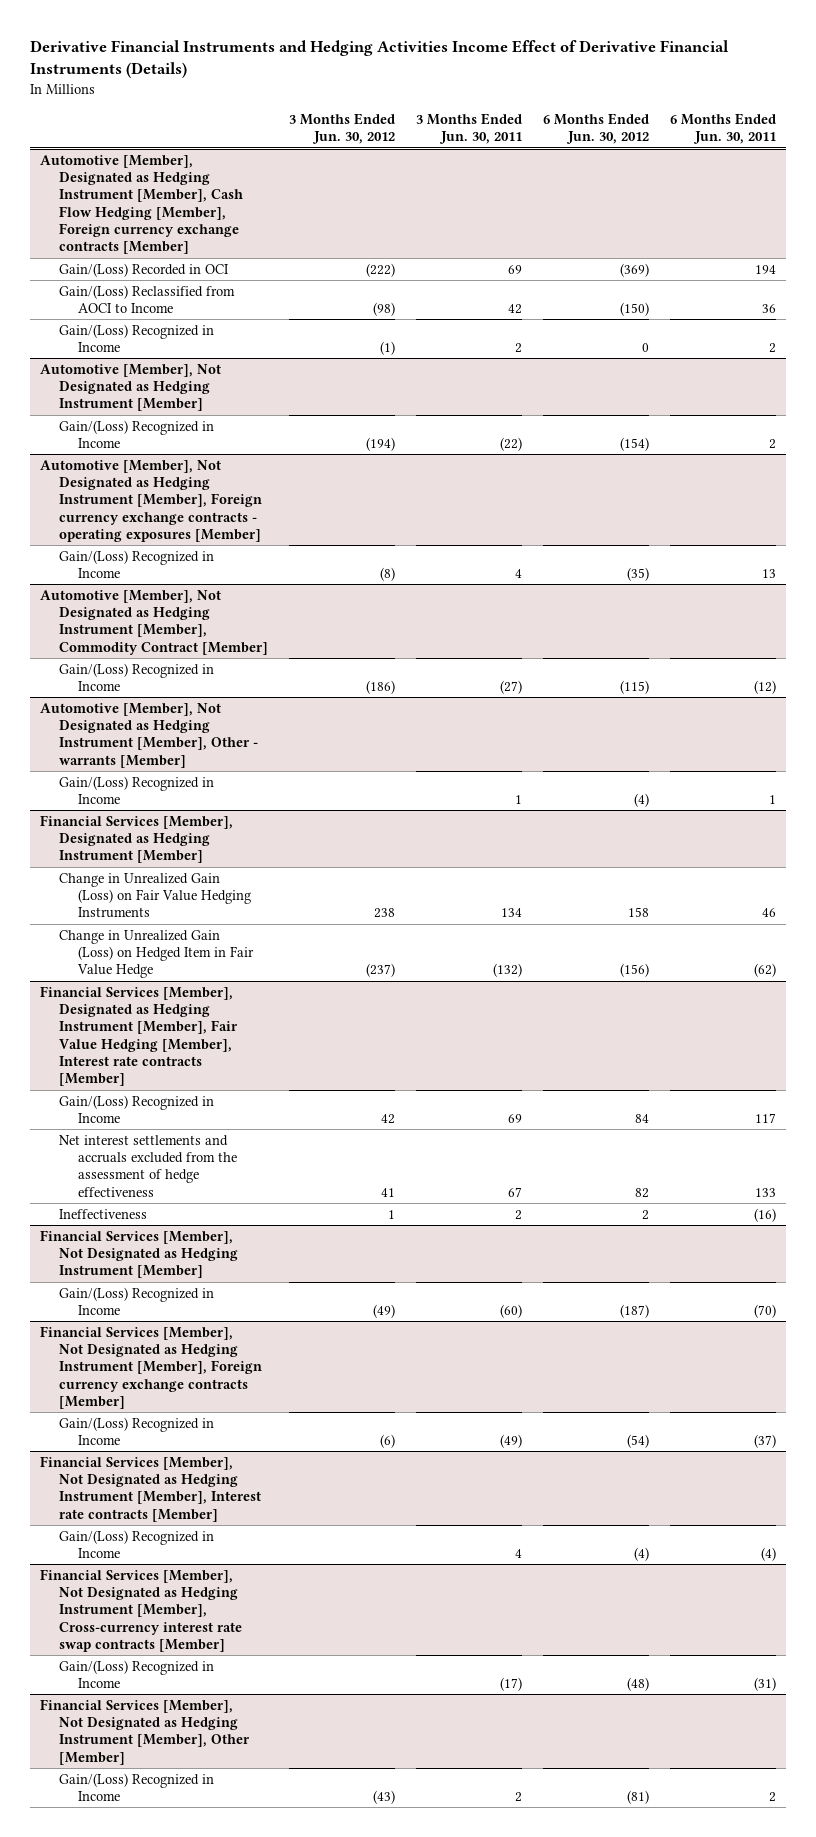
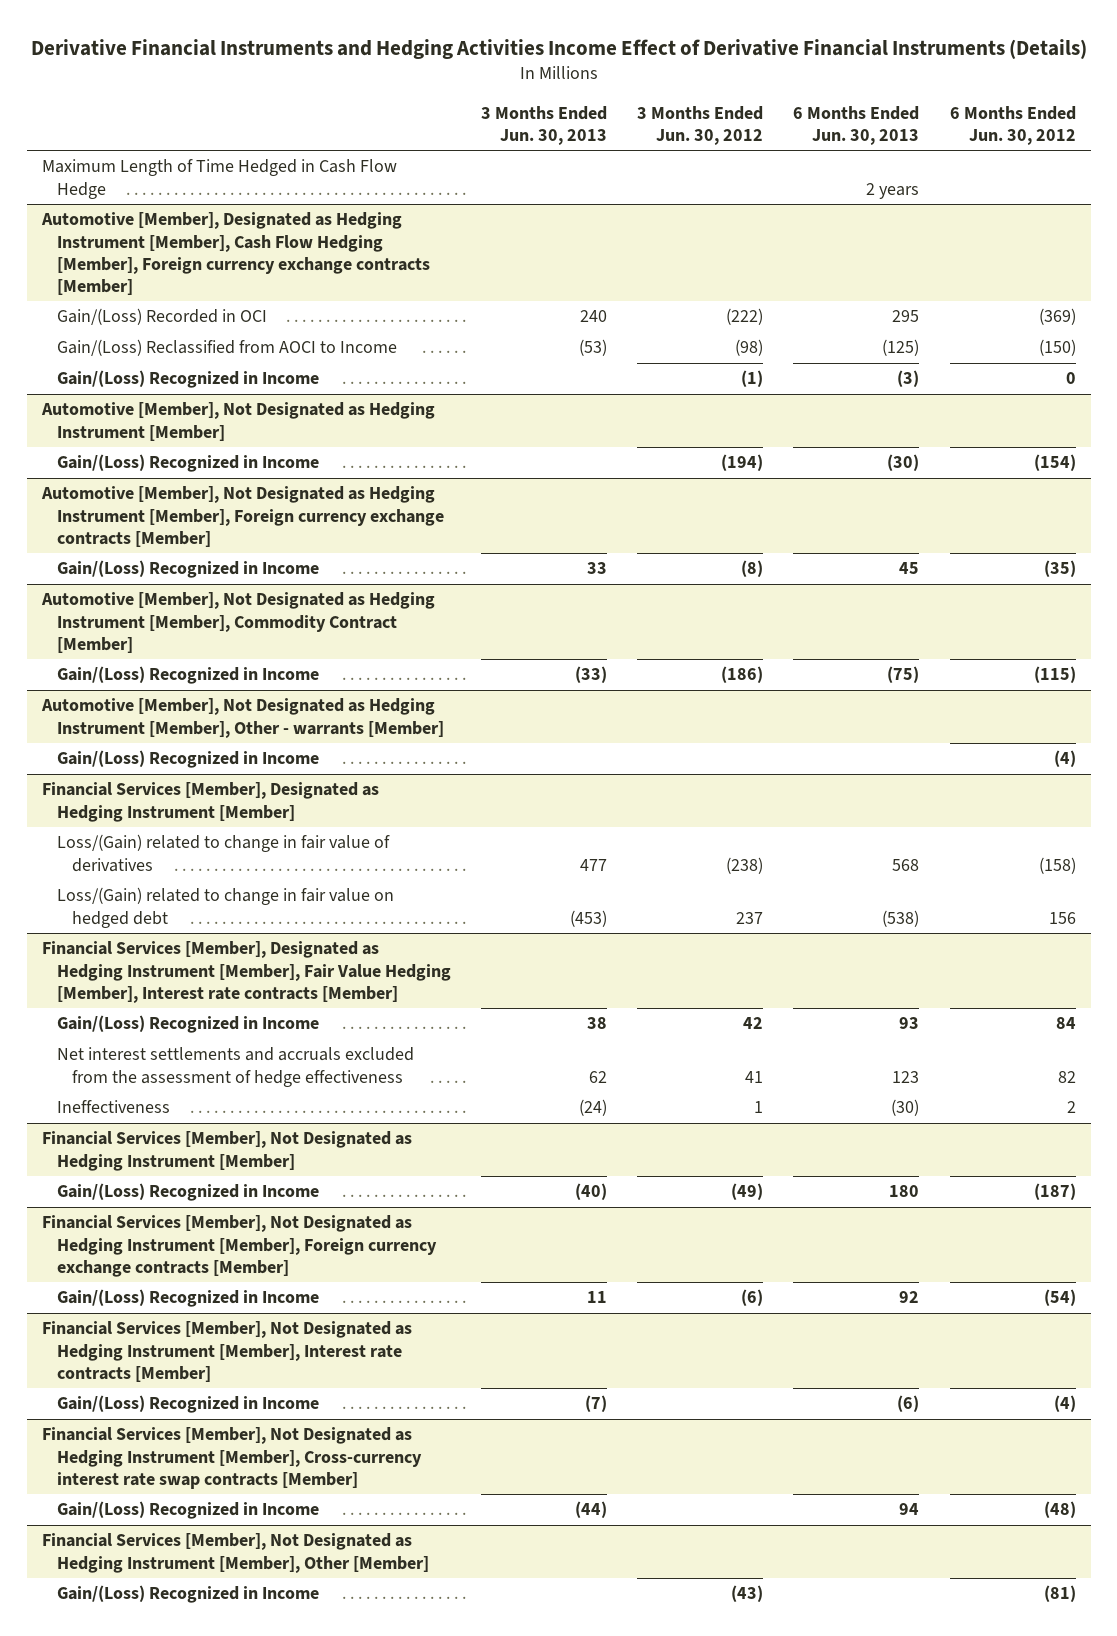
- | 3 Months Ended Jun. 30, 2012 | 3 Months Ended Jun. 30, 2011 | 6 Months Ended Jun. 30, 2012 | 6 Months Ended Jun. 30, 2011
+ | 3 Months Ended Jun. 30, 2013 | 3 Months Ended Jun. 30, 2012 | 6 Months Ended Jun. 30, 2013 | 6 Months Ended Jun. 30, 2012
+ Maximum Length of Time Hedged in Cash Flow Hedge | | | 2 years |
- Automotive [Member], Not Designated as Hedging Instrument [Member], Foreign currency exchange contracts - operating exposures [Member]
+ Automotive [Member], Not Designated as Hedging Instrument [Member], Foreign currency exchange contracts [Member]
@ Financial Services [Member], Designated as Hedging Instrument [Member]
- Change in Unrealized Gain (Loss) on Fair Value Hedging Instruments | 238 | 134 | 158 | 46
- Change in Unrealized Gain (Loss) on Hedged Item in Fair Value Hedge | (237) | (132) | (156) | (62)
+ Loss/(Gain) related to change in fair value of derivatives | 477 | (238) | 568 | (158)
+ Loss/(Gain) related to change in fair value on hedged debt | (453) | 237 | (538) | 156

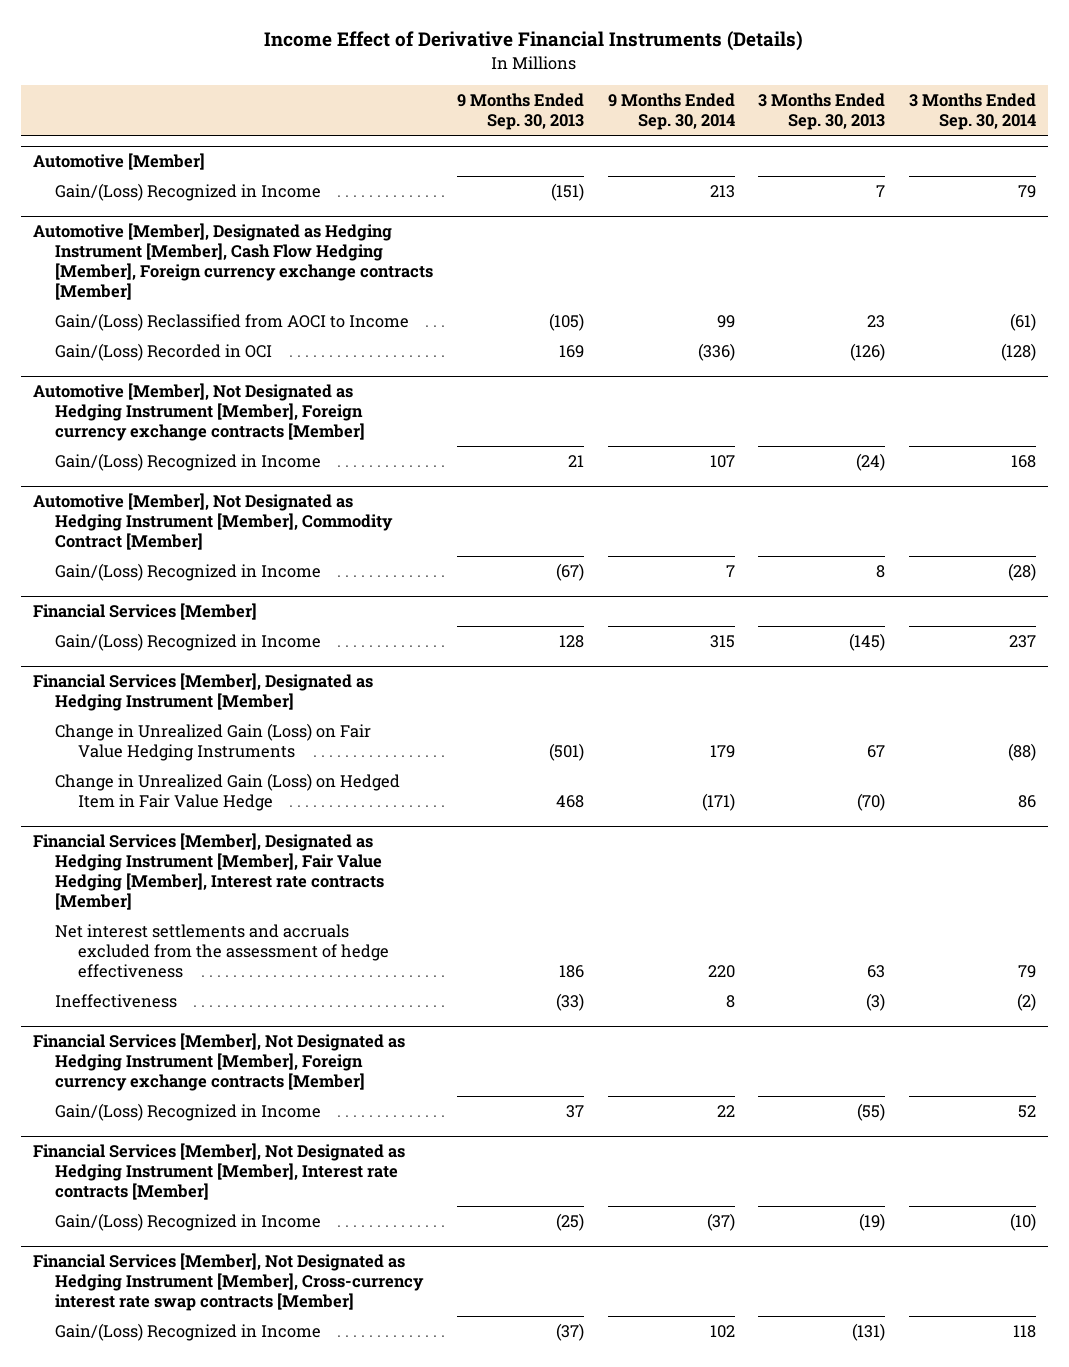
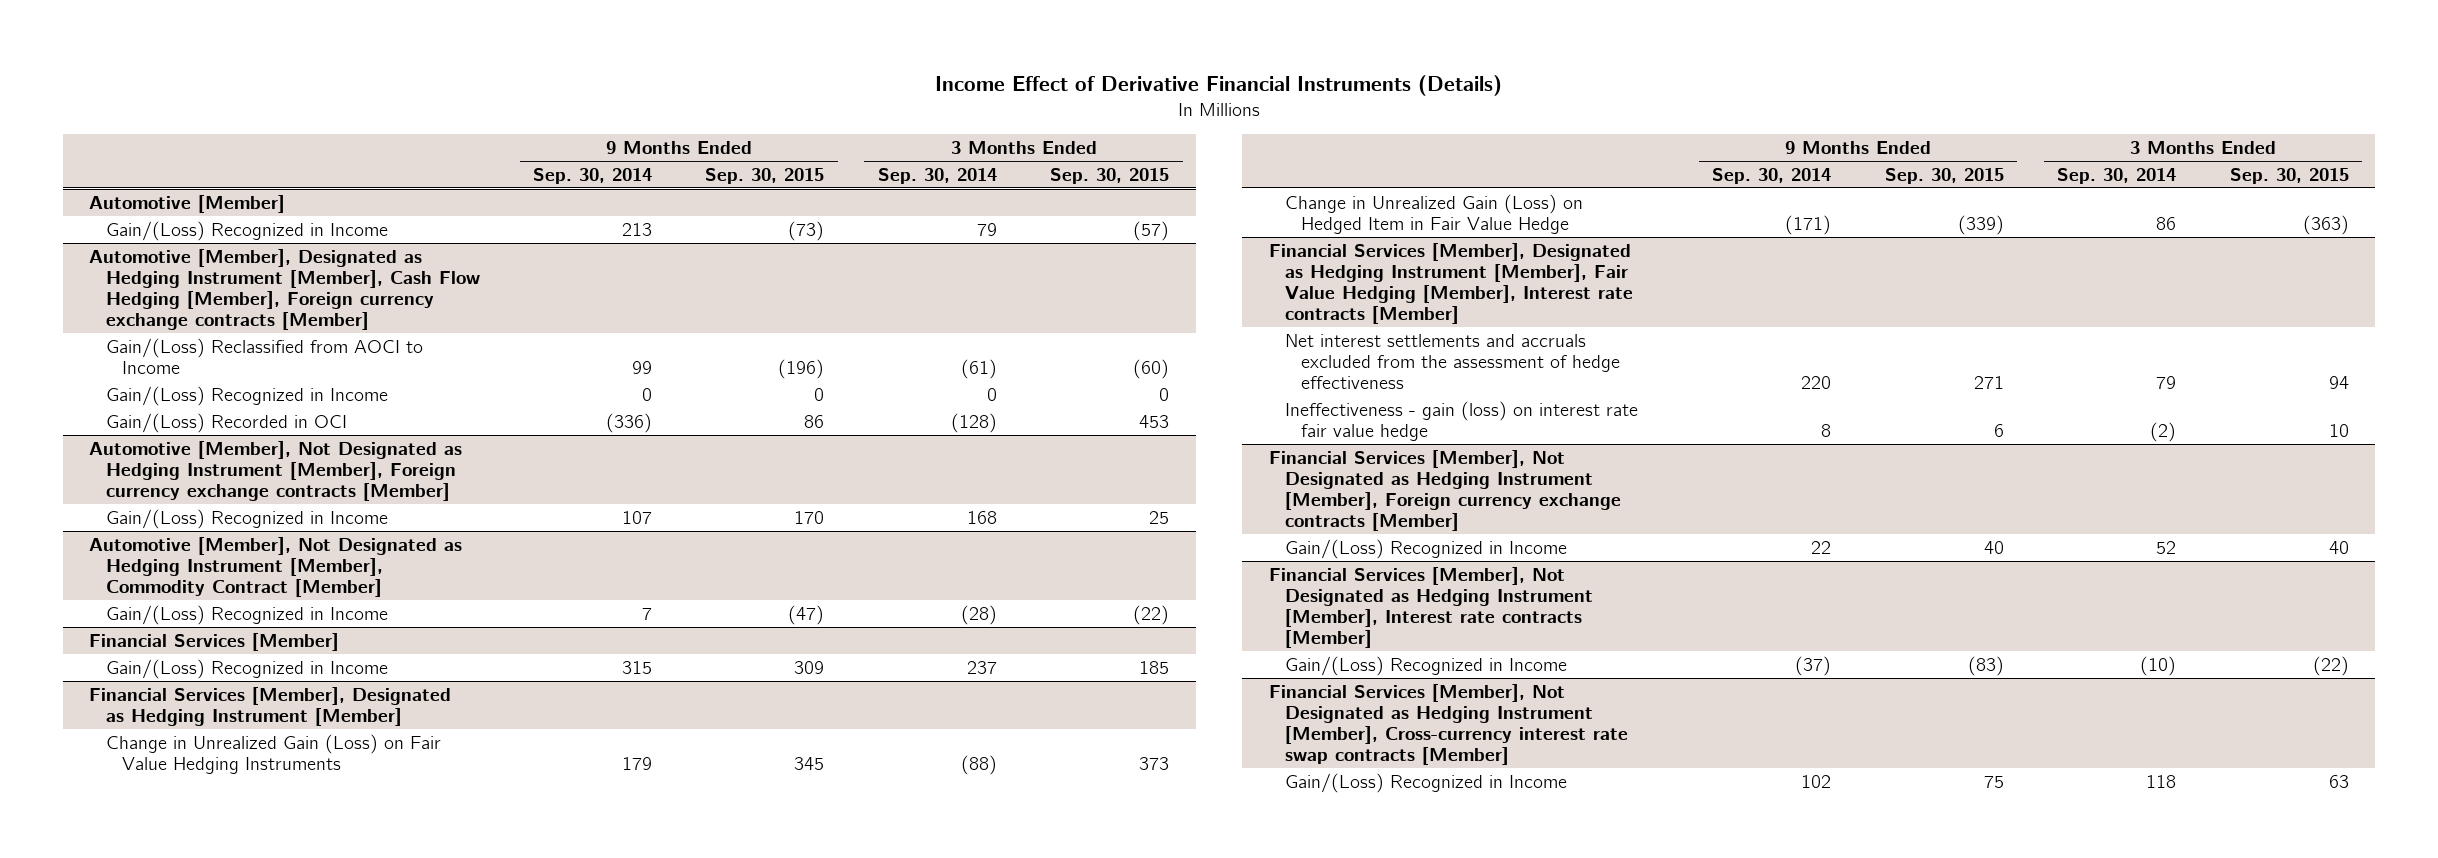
- | 9 Months Ended Sep. 30, 2013 | 9 Months Ended Sep. 30, 2014 | 3 Months Ended Sep. 30, 2013 | 3 Months Ended Sep. 30, 2014
+ | 9 Months Ended Sep. 30, 2014 | 9 Months Ended Sep. 30, 2015 | 3 Months Ended Sep. 30, 2014 | 3 Months Ended Sep. 30, 2015
@ Automotive [Member], Designated as Hedging Instrument [Member], Cash Flow Hedging [Member], Foreign currency exchange contracts [Member]
+ Gain/(Loss) Recognized in Income | 0 | 0 | 0 | 0
@ Financial Services [Member], Designated as Hedging Instrument [Member], Fair Value Hedging [Member], Interest rate contracts [Member]
- Ineffectiveness | (33) | 8 | (3) | (2)
+ Ineffectiveness - gain (loss) on interest rate fair value hedge | 8 | 6 | (2) | 10

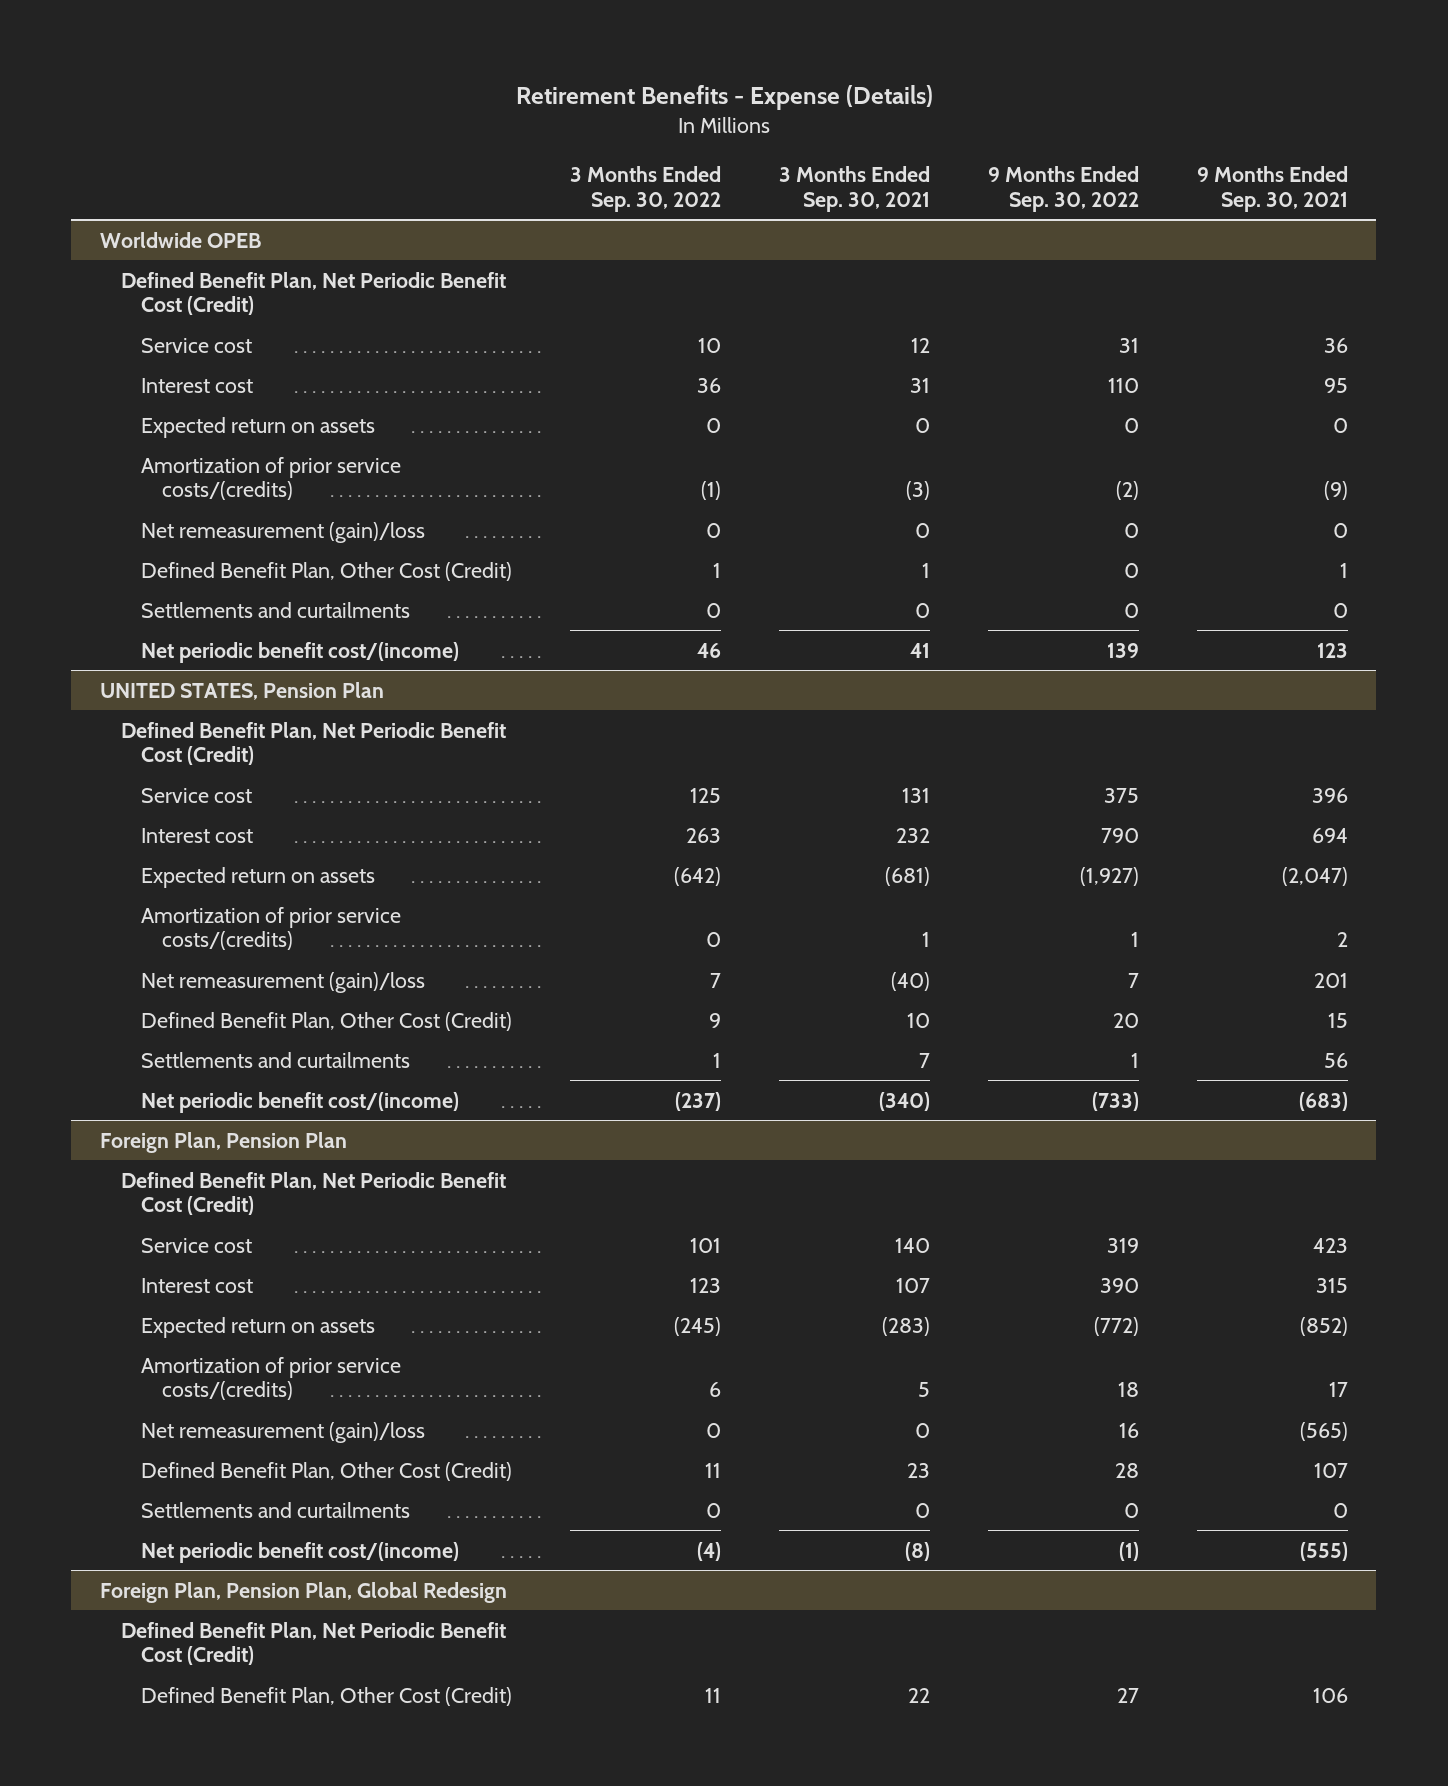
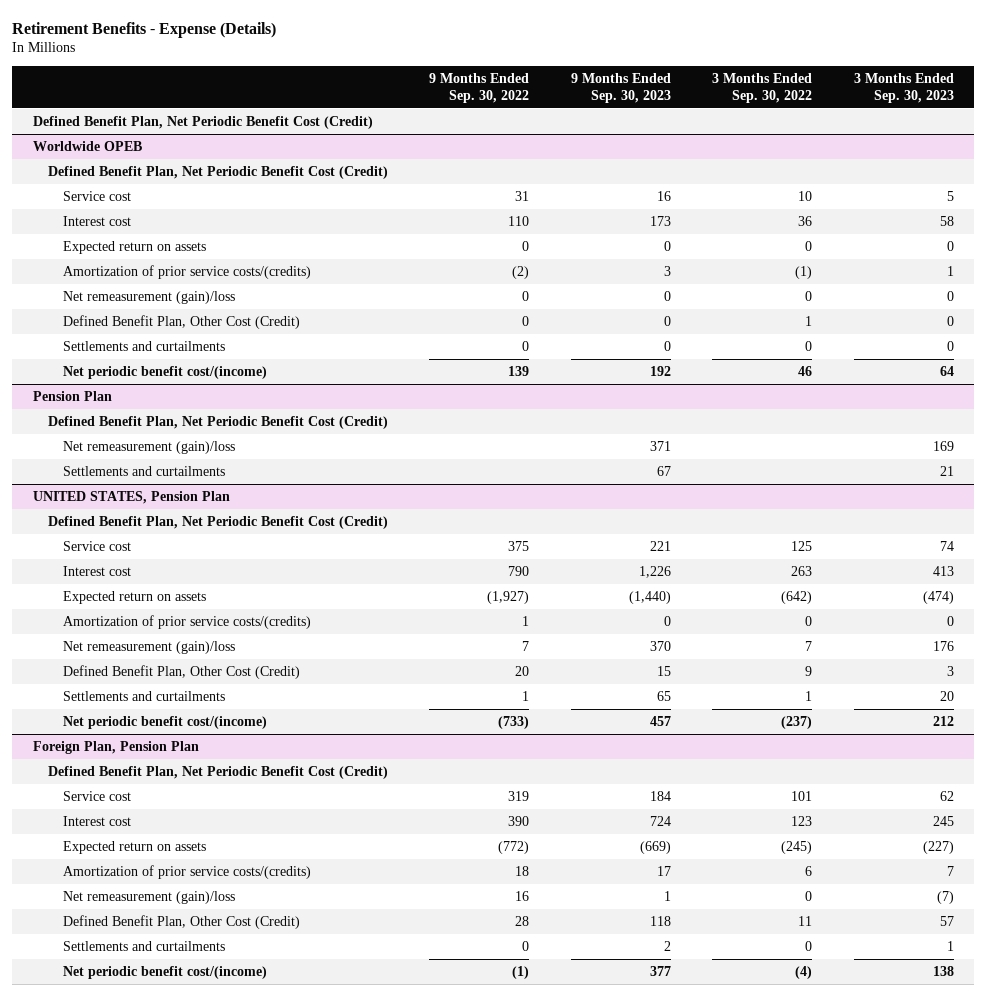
- | 3 Months Ended Sep. 30, 2022 | 3 Months Ended Sep. 30, 2021 | 9 Months Ended Sep. 30, 2022 | 9 Months Ended Sep. 30, 2021
+ | 9 Months Ended Sep. 30, 2022 | 9 Months Ended Sep. 30, 2023 | 3 Months Ended Sep. 30, 2022 | 3 Months Ended Sep. 30, 2023
+ Defined Benefit Plan, Net Periodic Benefit Cost (Credit)
+ Pension Plan
+ Defined Benefit Plan, Net Periodic Benefit Cost (Credit)
+ Net remeasurement (gain)/loss | | 371 | | 169
+ Settlements and curtailments | | 67 | | 21
- Foreign Plan, Pension Plan, Global Redesign
- Defined Benefit Plan, Net Periodic Benefit Cost (Credit)
- Defined Benefit Plan, Other Cost (Credit) | 11 | 22 | 27 | 106

